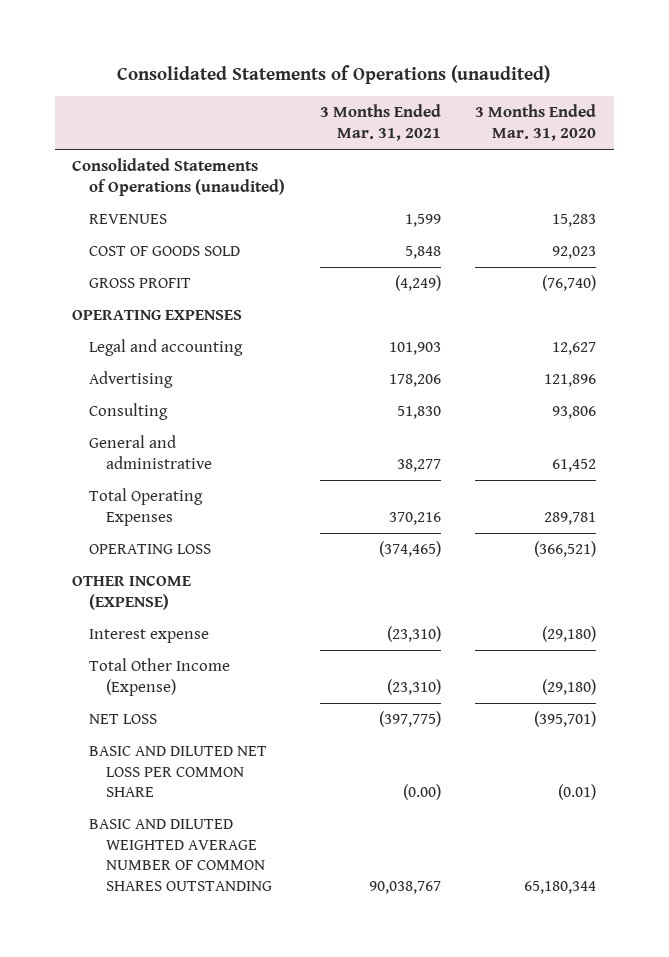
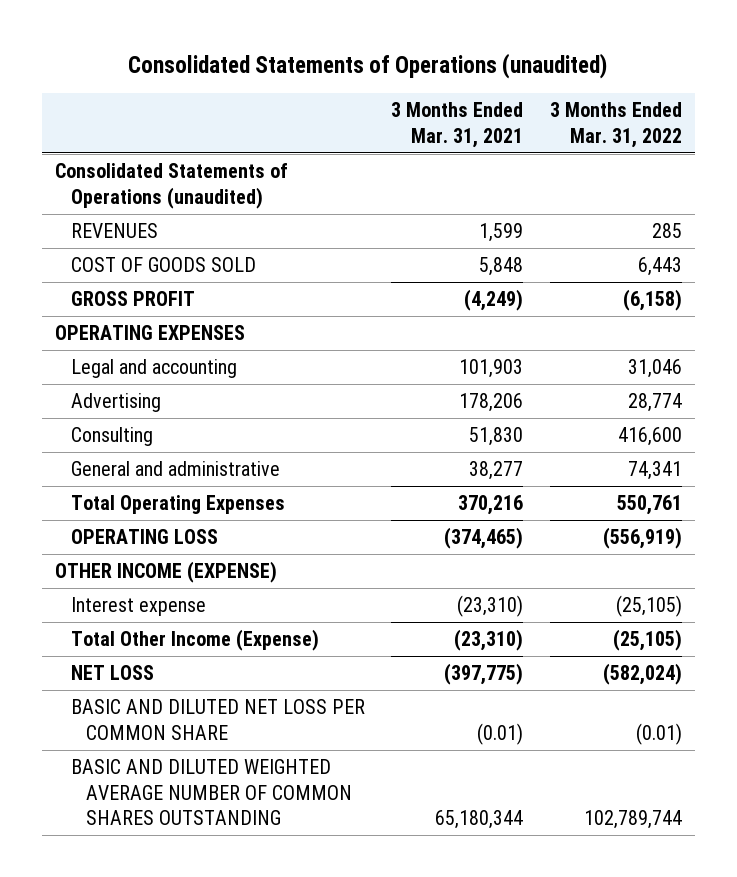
- | 3 Months Ended Mar. 31, 2021 | 3 Months Ended Mar. 31, 2020
+ | 3 Months Ended Mar. 31, 2021 | 3 Months Ended Mar. 31, 2022
- BASIC AND DILUTED NET LOSS PER COMMON SHARE | (0.00) | (0.01)
- BASIC AND DILUTED WEIGHTED AVERAGE NUMBER OF COMMON SHARES OUTSTANDING | 90,038,767 | 65,180,344
+ BASIC AND DILUTED NET LOSS PER COMMON SHARE | (0.01) | (0.01)
+ BASIC AND DILUTED WEIGHTED AVERAGE NUMBER OF COMMON SHARES OUTSTANDING | 65,180,344 | 102,789,744

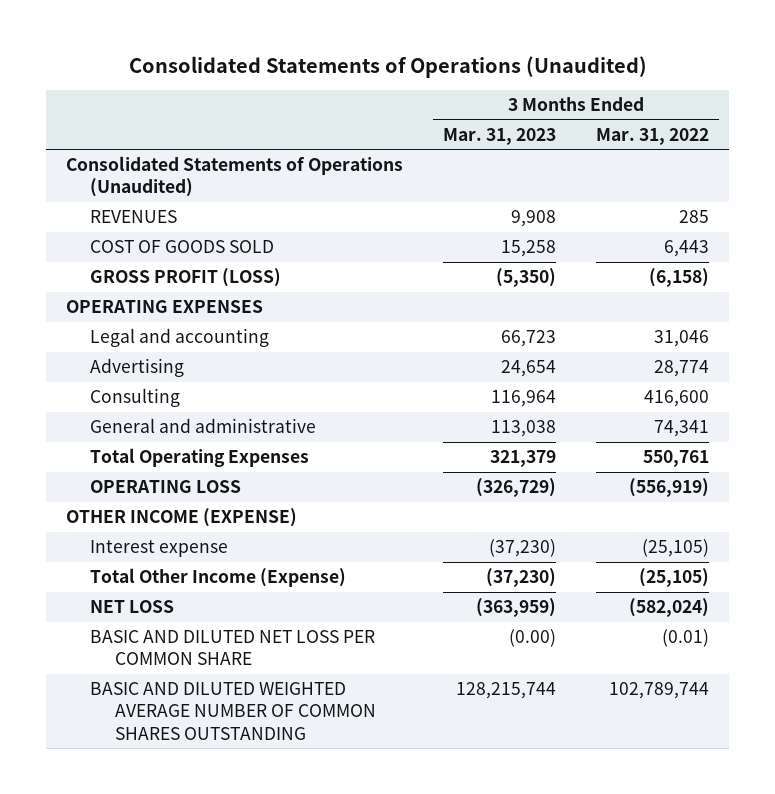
- Consolidated Statements of Operations (unaudited)
+ Consolidated Statements of Operations (Unaudited)
- | 3 Months Ended Mar. 31, 2021 | 3 Months Ended Mar. 31, 2022
+ | 3 Months Ended Mar. 31, 2023 | 3 Months Ended Mar. 31, 2022
- Consolidated Statements of Operations (unaudited)
+ Consolidated Statements of Operations (Unaudited)
- GROSS PROFIT | (4,249) | (6,158)
+ GROSS PROFIT (LOSS) | (5,350) | (6,158)

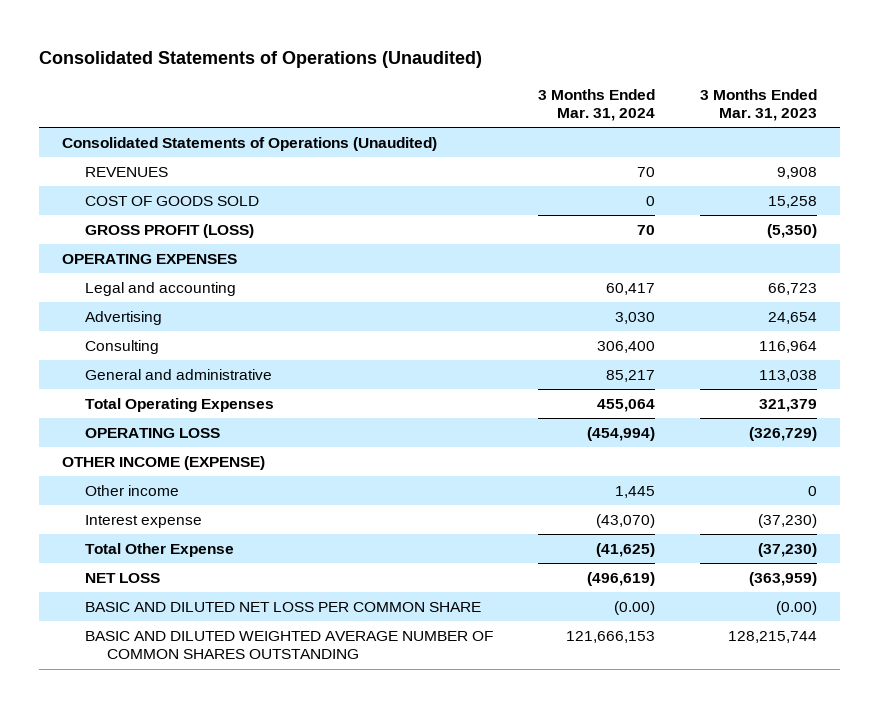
- | 3 Months Ended Mar. 31, 2023 | 3 Months Ended Mar. 31, 2022
+ | 3 Months Ended Mar. 31, 2024 | 3 Months Ended Mar. 31, 2023
+ Other income | 1,445 | 0
- Total Other Income (Expense) | (37,230) | (25,105)
+ Total Other Expense | (41,625) | (37,230)

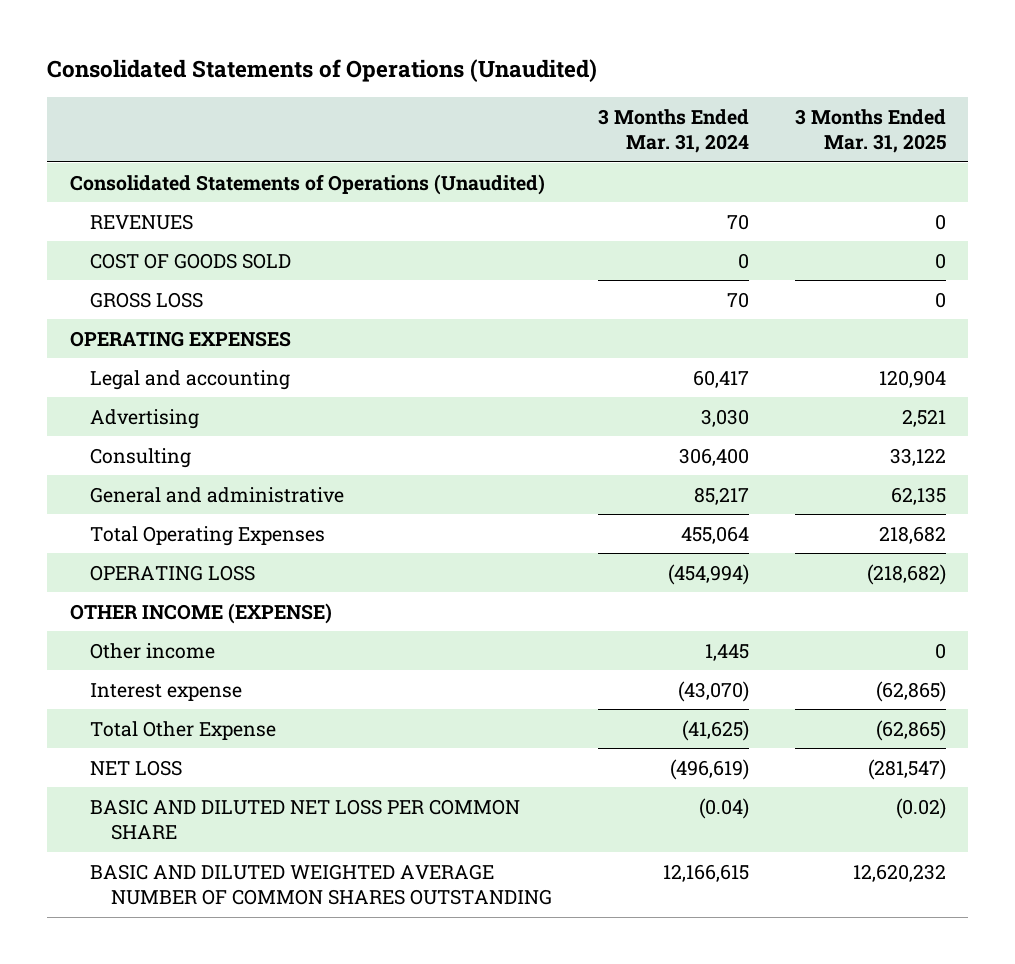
- | 3 Months Ended Mar. 31, 2024 | 3 Months Ended Mar. 31, 2023
+ | 3 Months Ended Mar. 31, 2024 | 3 Months Ended Mar. 31, 2025
- GROSS PROFIT (LOSS) | 70 | (5,350)
+ GROSS LOSS | 70 | 0
- BASIC AND DILUTED NET LOSS PER COMMON SHARE | (0.00) | (0.00)
- BASIC AND DILUTED WEIGHTED AVERAGE NUMBER OF COMMON SHARES OUTSTANDING | 121,666,153 | 128,215,744
+ BASIC AND DILUTED NET LOSS PER COMMON SHARE | (0.04) | (0.02)
+ BASIC AND DILUTED WEIGHTED AVERAGE NUMBER OF COMMON SHARES OUTSTANDING | 12,166,615 | 12,620,232

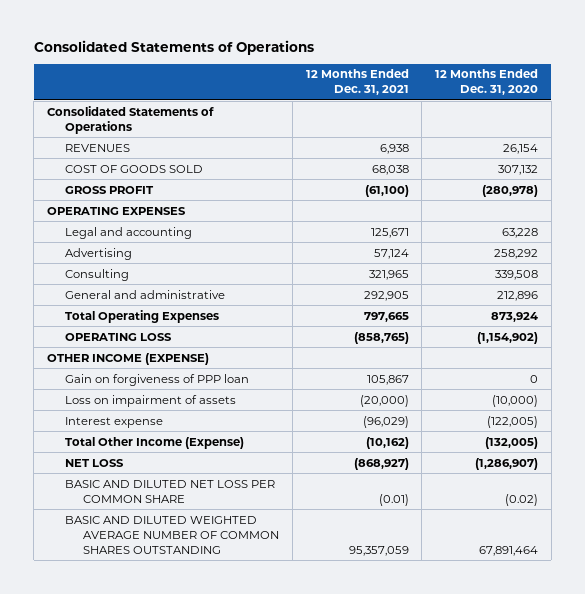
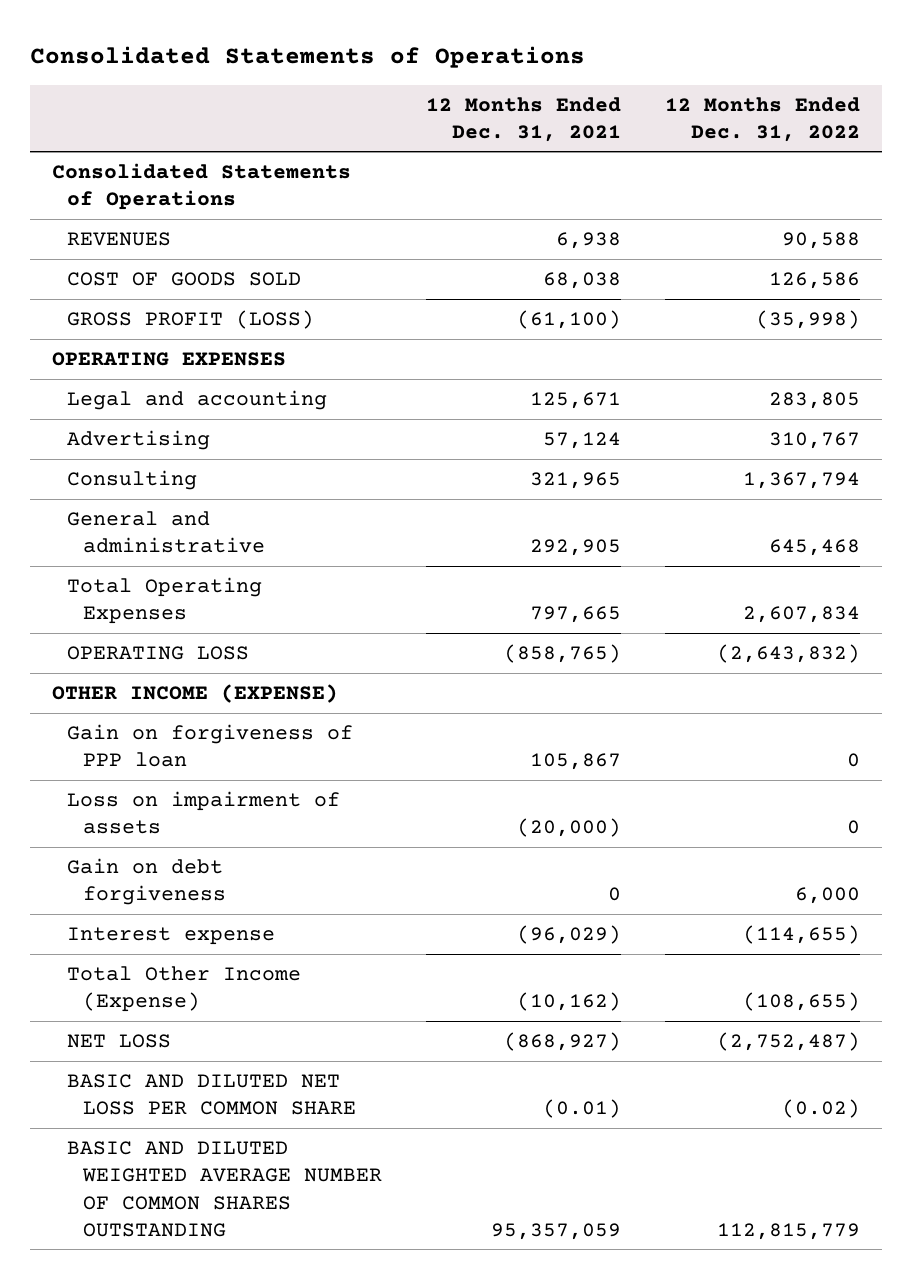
- | 12 Months Ended Dec. 31, 2021 | 12 Months Ended Dec. 31, 2020
+ | 12 Months Ended Dec. 31, 2021 | 12 Months Ended Dec. 31, 2022
- GROSS PROFIT | (61,100) | (280,978)
+ GROSS PROFIT (LOSS) | (61,100) | (35,998)
+ Gain on debt forgiveness | 0 | 6,000

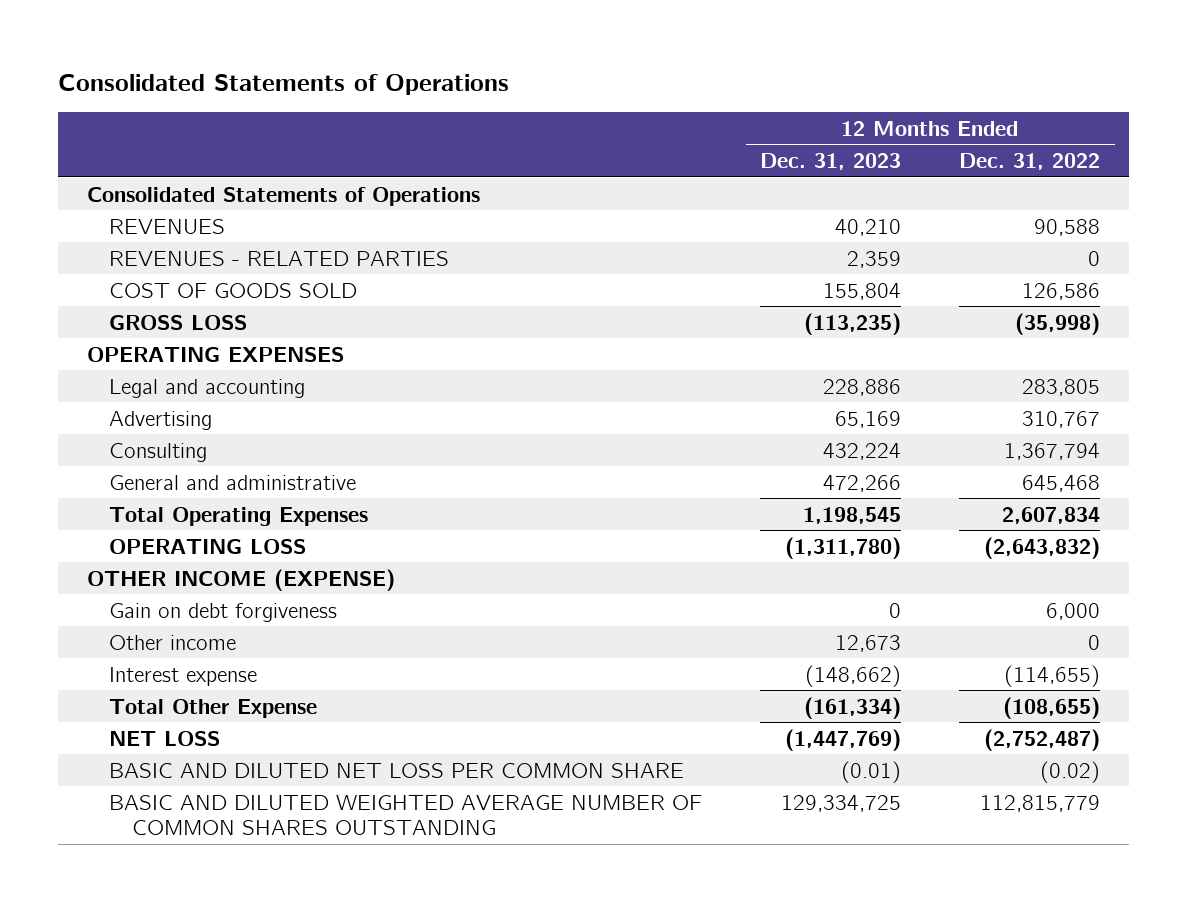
- | 12 Months Ended Dec. 31, 2021 | 12 Months Ended Dec. 31, 2022
+ | 12 Months Ended Dec. 31, 2023 | 12 Months Ended Dec. 31, 2022
+ REVENUES - RELATED PARTIES | 2,359 | 0
- GROSS PROFIT (LOSS) | (61,100) | (35,998)
+ GROSS LOSS | (113,235) | (35,998)
- Gain on forgiveness of PPP loan | 105,867 | 0
- Loss on impairment of assets | (20,000) | 0
+ Other income | 12,673 | 0
- Total Other Income (Expense) | (10,162) | (108,655)
+ Total Other Expense | (161,334) | (108,655)

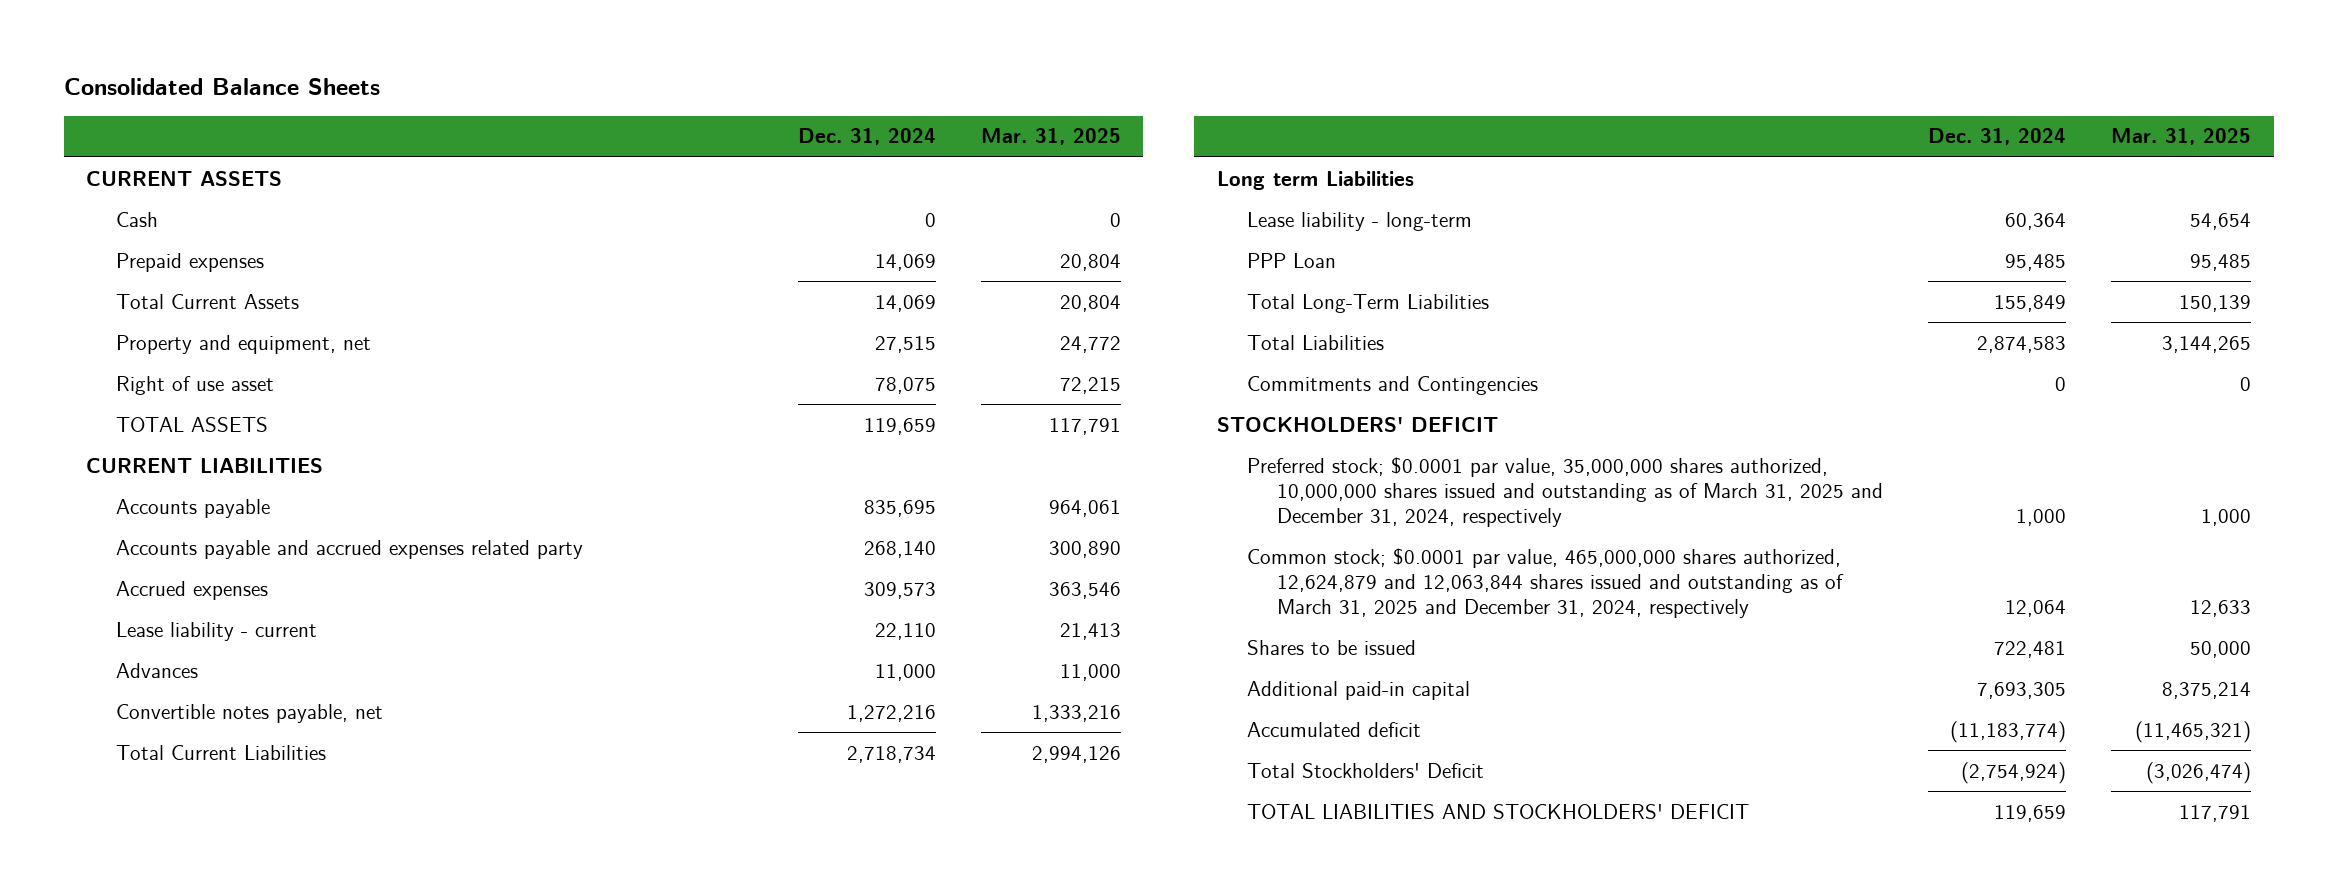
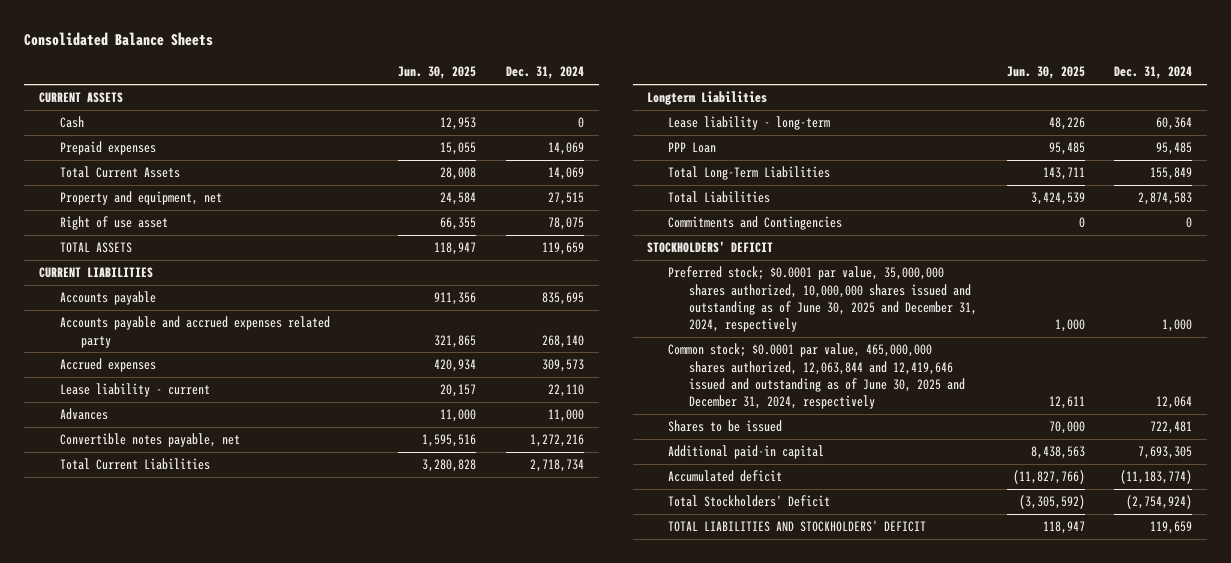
- | Dec. 31, 2024 | Mar. 31, 2025
+ | Jun. 30, 2025 | Dec. 31, 2024
- Long term Liabilities
+ Longterm Liabilities
- Preferred stock; $0.0001 par value, 35,000,000 shares authorized, 10,000,000 shares issued and outstanding as of March 31, 2025 and December 31, 2024, respectively | 1,000 | 1,000
- Common stock; $0.0001 par value, 465,000,000 shares authorized, 12,624,879 and 12,063,844 shares issued and outstanding as of March 31, 2025 and December 31, 2024, respectively | 12,064 | 12,633
+ Preferred stock; $0.0001 par value, 35,000,000 shares authorized, 10,000,000 shares issued and outstanding as of June 30, 2025 and December 31, 2024, respectively | 1,000 | 1,000
+ Common stock; $0.0001 par value, 465,000,000 shares authorized, 12,063,844 and 12,419,646 issued and outstanding as of June 30, 2025 and December 31, 2024, respectively | 12,611 | 12,064

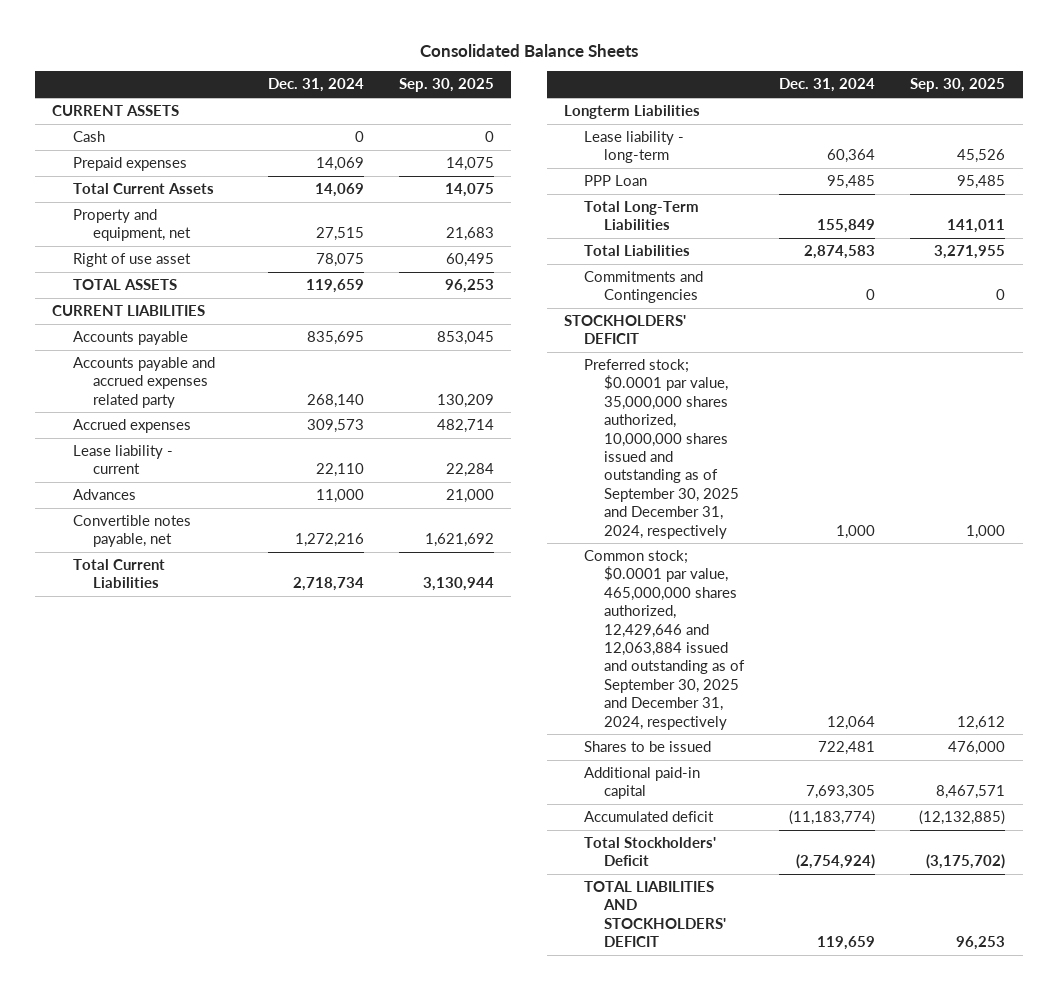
- | Jun. 30, 2025 | Dec. 31, 2024
+ | Dec. 31, 2024 | Sep. 30, 2025
- Preferred stock; $0.0001 par value, 35,000,000 shares authorized, 10,000,000 shares issued and outstanding as of June 30, 2025 and December 31, 2024, respectively | 1,000 | 1,000
- Common stock; $0.0001 par value, 465,000,000 shares authorized, 12,063,844 and 12,419,646 issued and outstanding as of June 30, 2025 and December 31, 2024, respectively | 12,611 | 12,064
+ Preferred stock; $0.0001 par value, 35,000,000 shares authorized, 10,000,000 shares issued and outstanding as of September 30, 2025 and December 31, 2024, respectively | 1,000 | 1,000
+ Common stock; $0.0001 par value, 465,000,000 shares authorized, 12,429,646 and 12,063,884 issued and outstanding as of September 30, 2025 and December 31, 2024, respectively | 12,064 | 12,612

